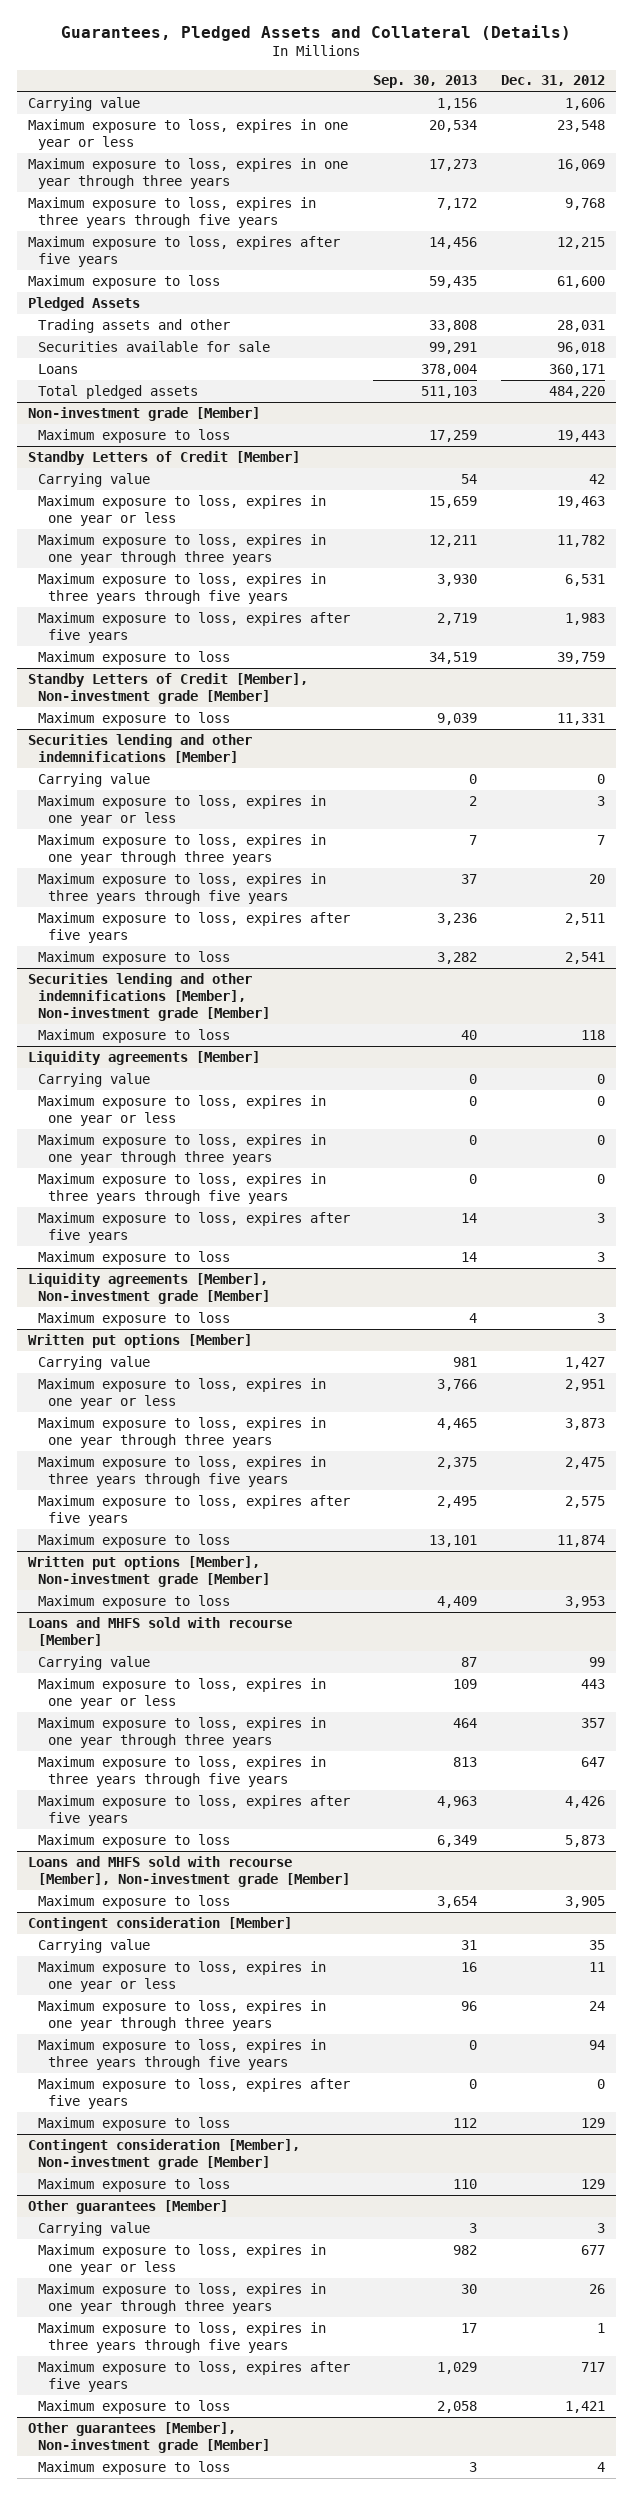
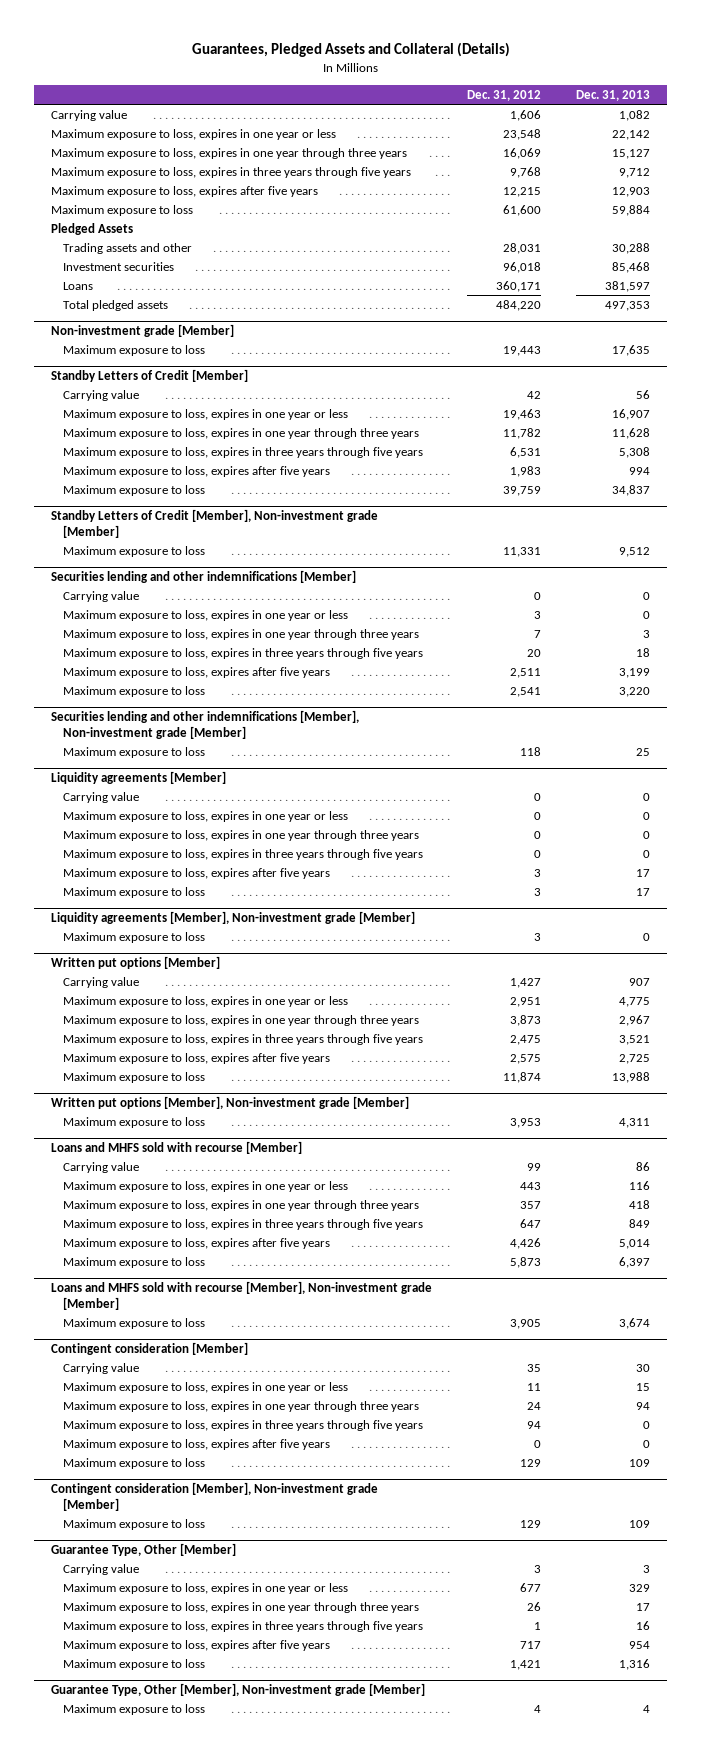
- | Sep. 30, 2013 | Dec. 31, 2012
+ | Dec. 31, 2012 | Dec. 31, 2013
- Securities available for sale | 99,291 | 96,018
+ Investment securities | 96,018 | 85,468
- Other guarantees [Member]
+ Guarantee Type, Other [Member]
- Other guarantees [Member], Non-investment grade [Member]
+ Guarantee Type, Other [Member], Non-investment grade [Member]

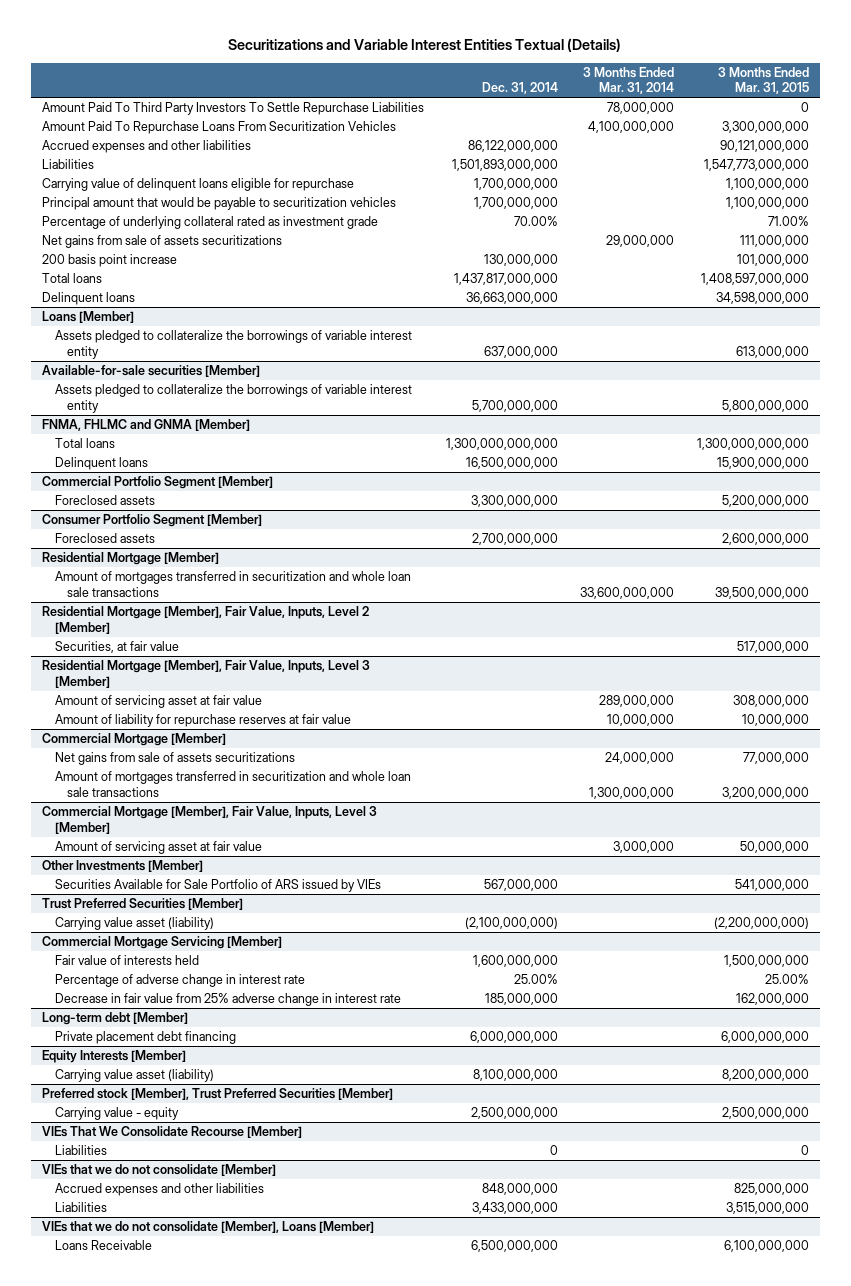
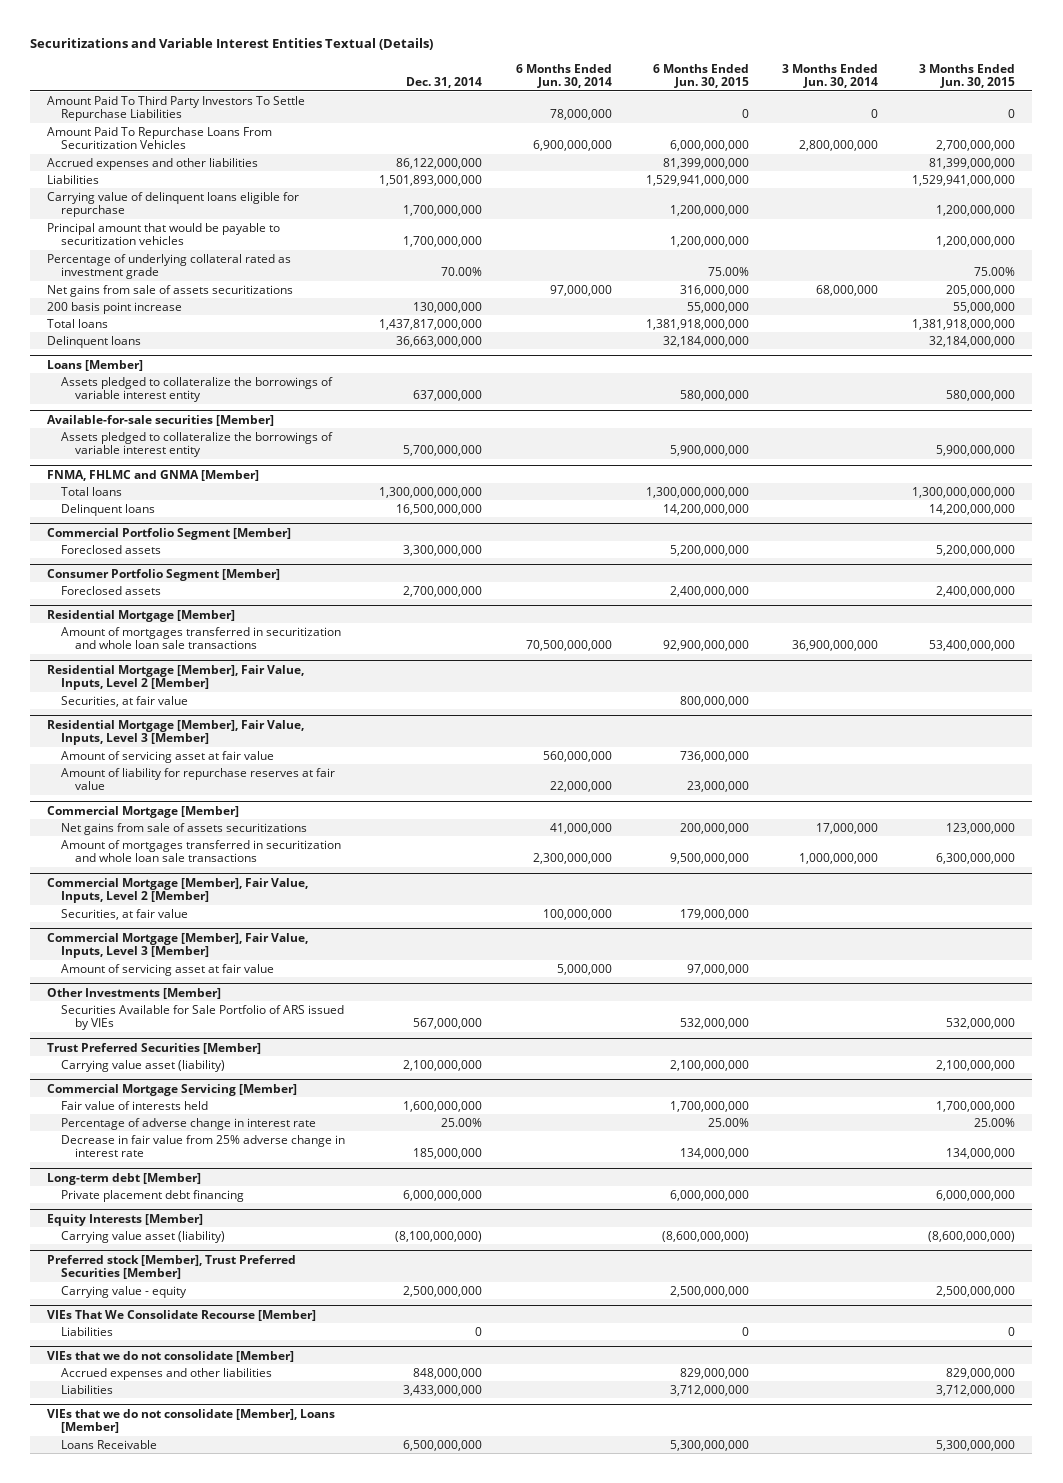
- | Dec. 31, 2014 | 3 Months Ended Mar. 31, 2014 | 3 Months Ended Mar. 31, 2015
+ | Dec. 31, 2014 | 6 Months Ended Jun. 30, 2014 | 6 Months Ended Jun. 30, 2015 | 3 Months Ended Jun. 30, 2014 | 3 Months Ended Jun. 30, 2015
+ Commercial Mortgage [Member], Fair Value, Inputs, Level 2 [Member]
+ Securities, at fair value | | 100,000,000 | 179,000,000 | |
@ Trust Preferred Securities [Member]
- Carrying value asset (liability) | (2,100,000,000) | | (2,200,000,000)
+ Carrying value asset (liability) | 2,100,000,000 | | 2,100,000,000 | | 2,100,000,000
@ Equity Interests [Member]
- Carrying value asset (liability) | 8,100,000,000 | | 8,200,000,000
+ Carrying value asset (liability) | (8,100,000,000) | | (8,600,000,000) | | (8,600,000,000)

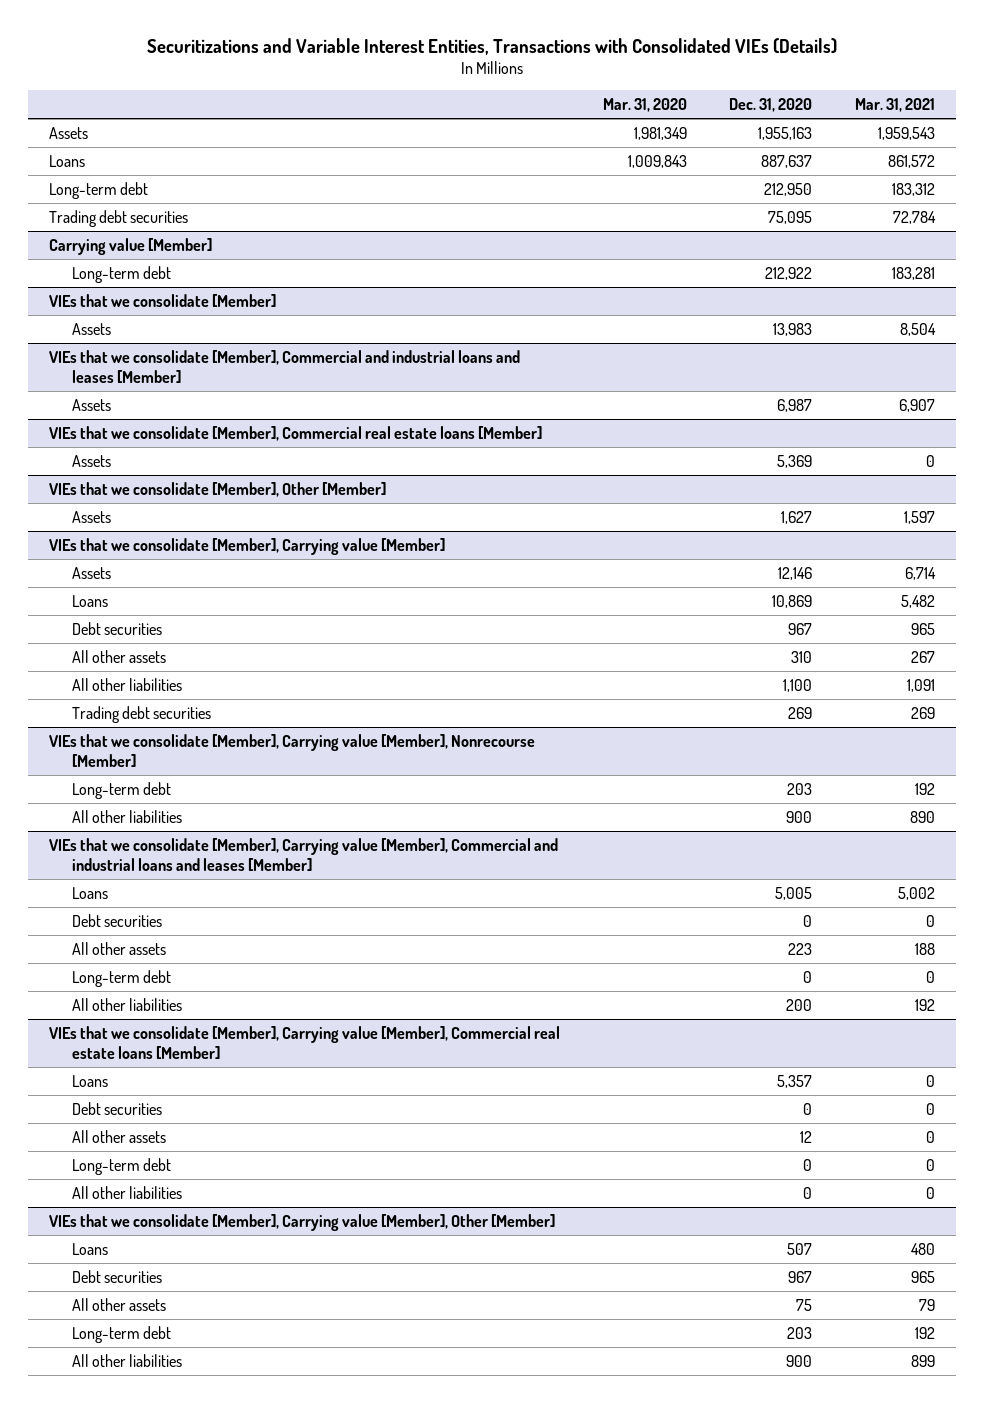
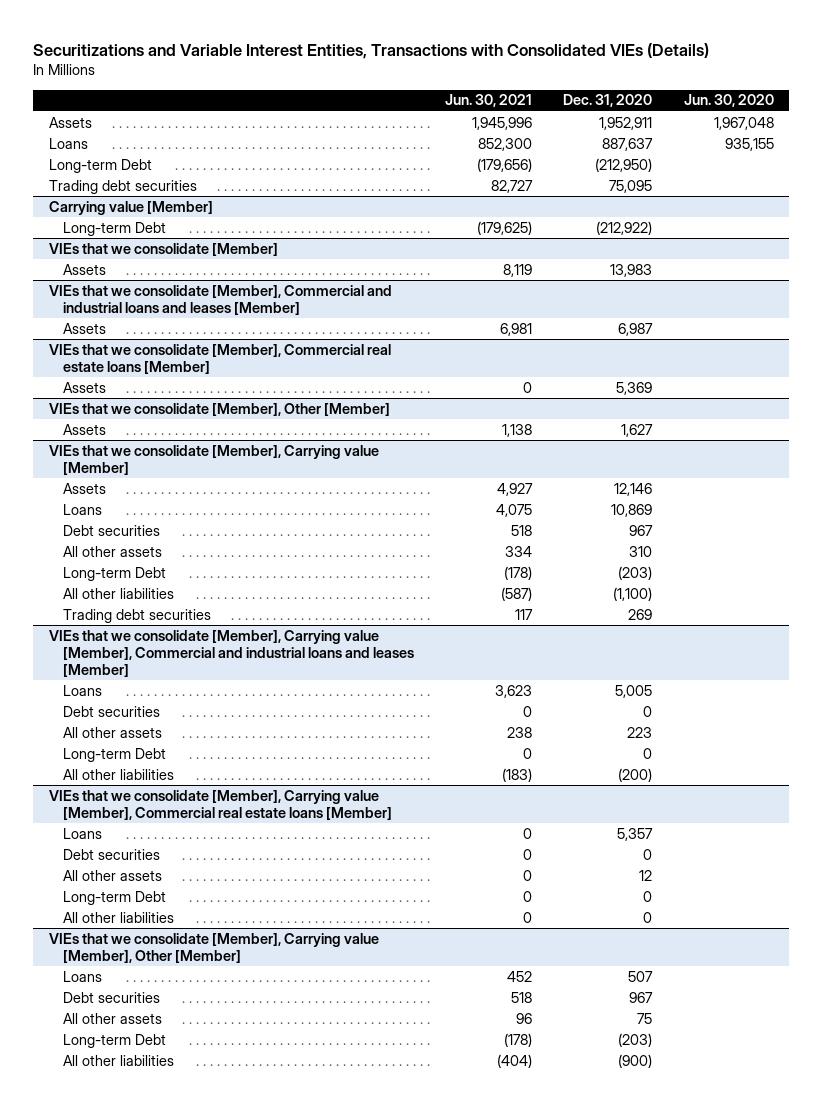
- | Mar. 31, 2020 | Dec. 31, 2020 | Mar. 31, 2021
+ | Jun. 30, 2021 | Dec. 31, 2020 | Jun. 30, 2020
- Assets | 1,981,349 | 1,955,163 | 1,959,543
+ Assets | 1,945,996 | 1,952,911 | 1,967,048
- Long-term debt | | 212,950 | 183,312
+ Long-term Debt | (179,656) | (212,950) |
@ Carrying value [Member]
- Long-term debt | | 212,922 | 183,281
+ Long-term Debt | (179,625) | (212,922) |
@ VIEs that we consolidate [Member], Carrying value [Member]
- All other liabilities | | 1,100 | 1,091
+ Long-term Debt | (178) | (203) |
+ All other liabilities | (587) | (1,100) |
- VIEs that we consolidate [Member], Carrying value [Member], Nonrecourse [Member]
- Long-term debt | | 203 | 192
- All other liabilities | | 900 | 890
@ VIEs that we consolidate [Member], Carrying value [Member], Commercial and industrial loans and leases [Member]
- Long-term debt | | 0 | 0
- All other liabilities | | 200 | 192
+ Long-term Debt | 0 | 0 |
+ All other liabilities | (183) | (200) |
@ VIEs that we consolidate [Member], Carrying value [Member], Commercial real estate loans [Member]
- Long-term debt | | 0 | 0
+ Long-term Debt | 0 | 0 |
@ VIEs that we consolidate [Member], Carrying value [Member], Other [Member]
- Long-term debt | | 203 | 192
- All other liabilities | | 900 | 899
+ Long-term Debt | (178) | (203) |
+ All other liabilities | (404) | (900) |

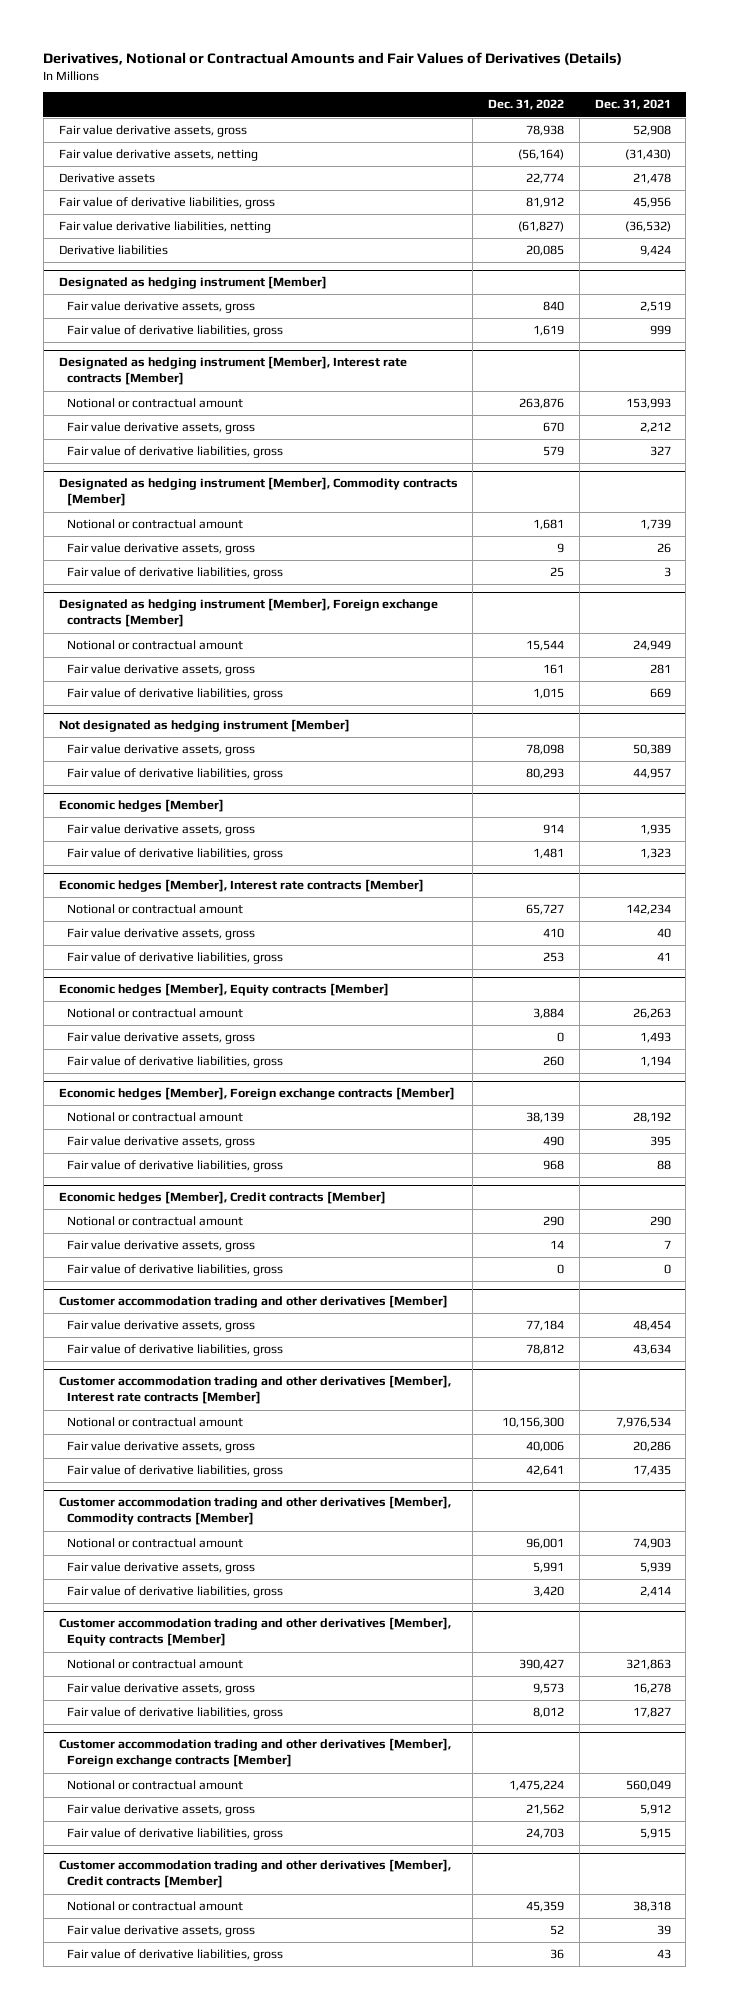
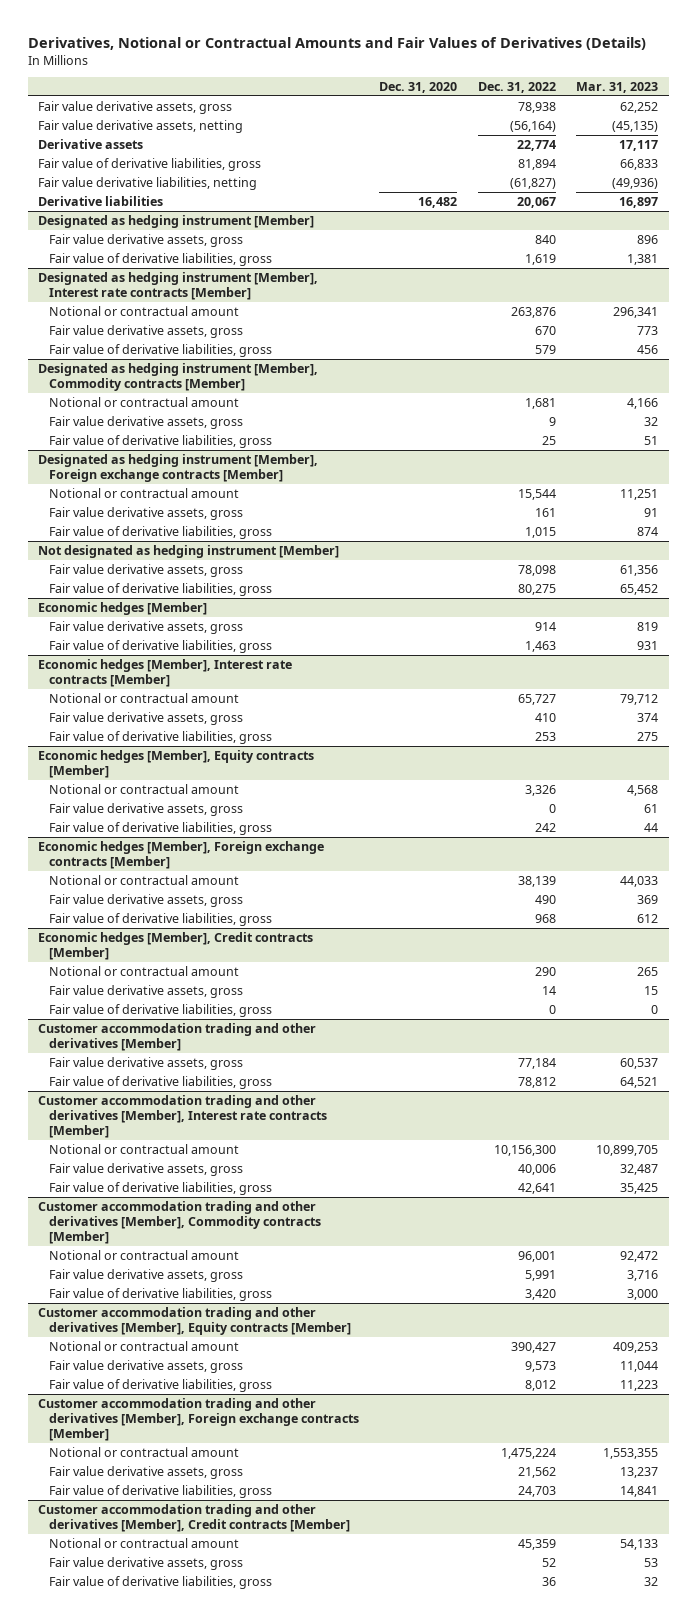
- | Dec. 31, 2022 | Dec. 31, 2021
+ | Dec. 31, 2020 | Dec. 31, 2022 | Mar. 31, 2023
- Fair value of derivative liabilities, gross | 81,912 | 45,956
+ Fair value of derivative liabilities, gross | | 81,894 | 66,833
- Derivative liabilities | 20,085 | 9,424
+ Derivative liabilities | 16,482 | 20,067 | 16,897
@ Not designated as hedging instrument [Member]
- Fair value of derivative liabilities, gross | 80,293 | 44,957
+ Fair value of derivative liabilities, gross | | 80,275 | 65,452
@ Economic hedges [Member]
- Fair value of derivative liabilities, gross | 1,481 | 1,323
+ Fair value of derivative liabilities, gross | | 1,463 | 931
@ Economic hedges [Member], Equity contracts [Member]
- Notional or contractual amount | 3,884 | 26,263
+ Notional or contractual amount | | 3,326 | 4,568
- Fair value of derivative liabilities, gross | 260 | 1,194
+ Fair value of derivative liabilities, gross | | 242 | 44

